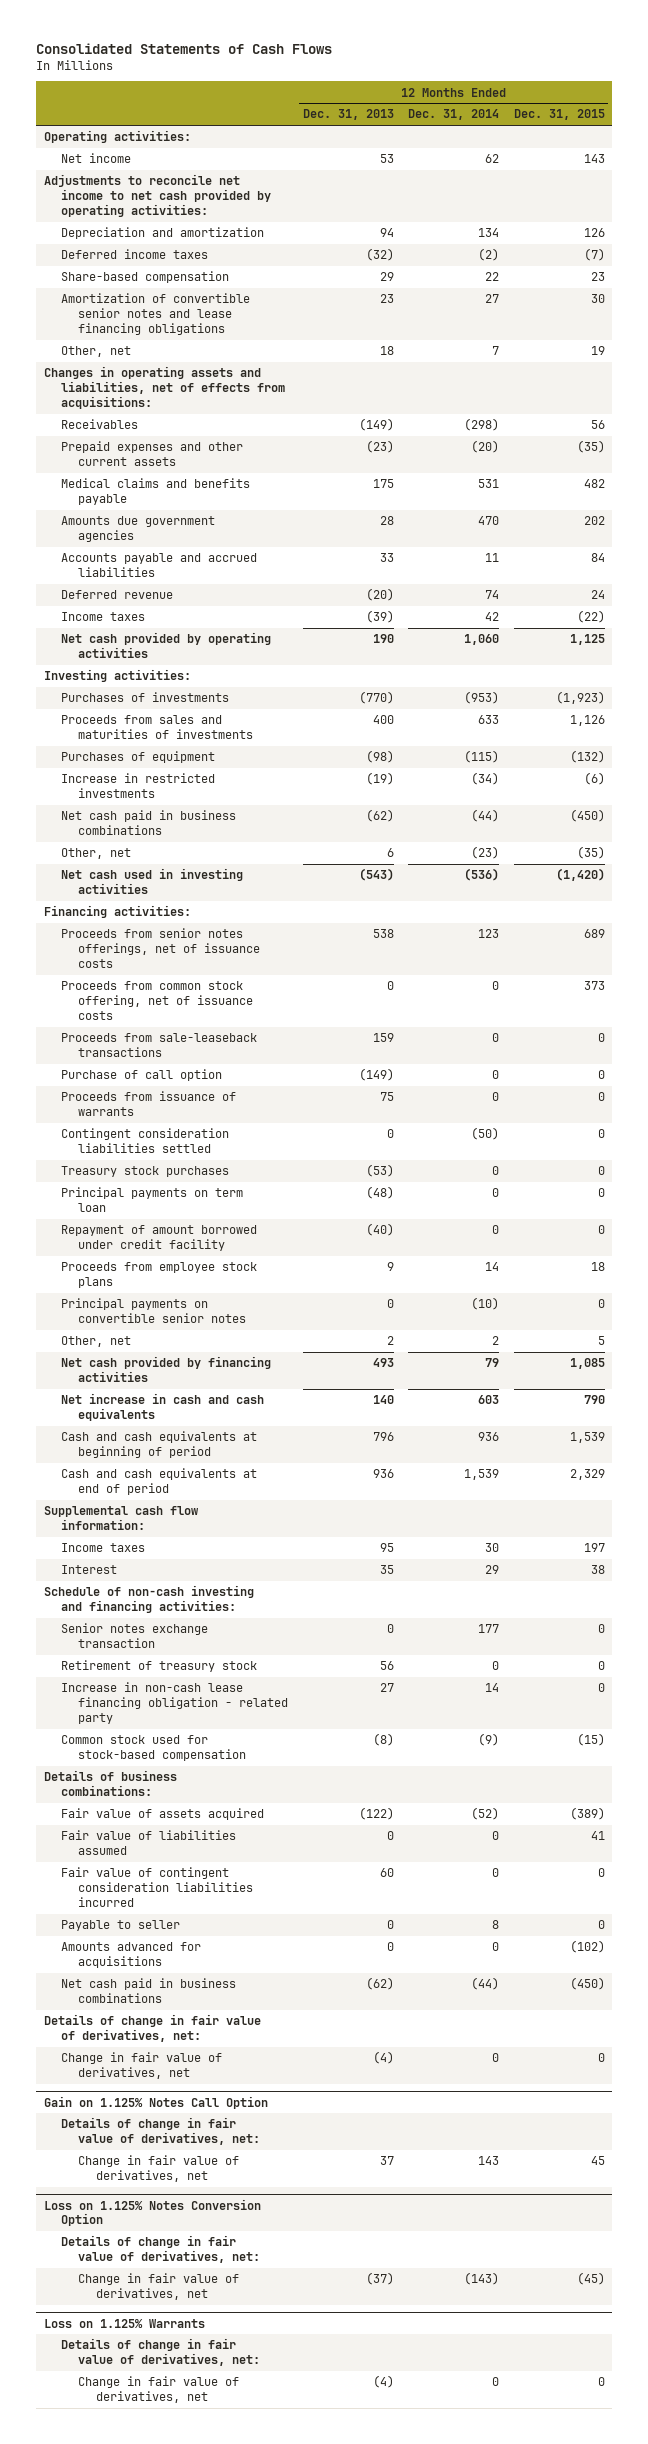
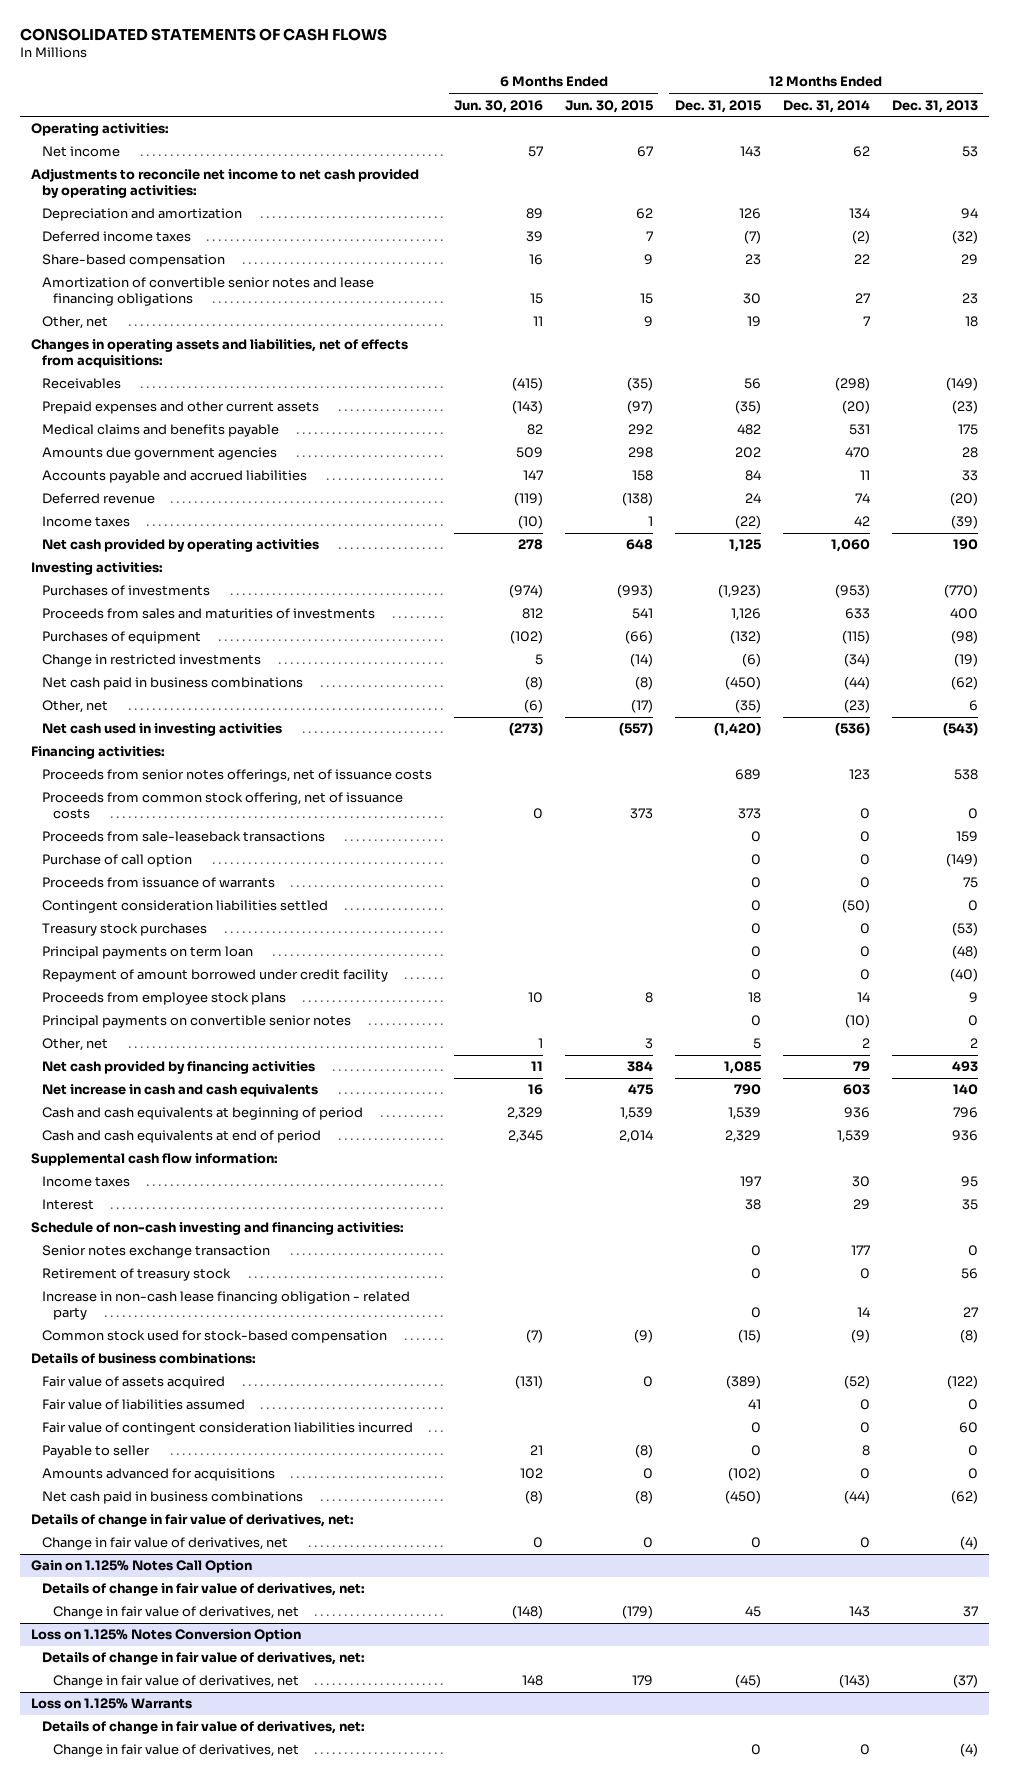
- Consolidated Statements of Cash Flows
+ CONSOLIDATED STATEMENTS OF CASH FLOWS
- | 12 Months Ended Dec. 31, 2013 | 12 Months Ended Dec. 31, 2014 | 12 Months Ended Dec. 31, 2015
+ | 6 Months Ended Jun. 30, 2016 | 6 Months Ended Jun. 30, 2015 | 12 Months Ended Dec. 31, 2015 | 12 Months Ended Dec. 31, 2014 | 12 Months Ended Dec. 31, 2013
- Increase in restricted investments | (19) | (34) | (6)
+ Change in restricted investments | 5 | (14) | (6) | (34) | (19)

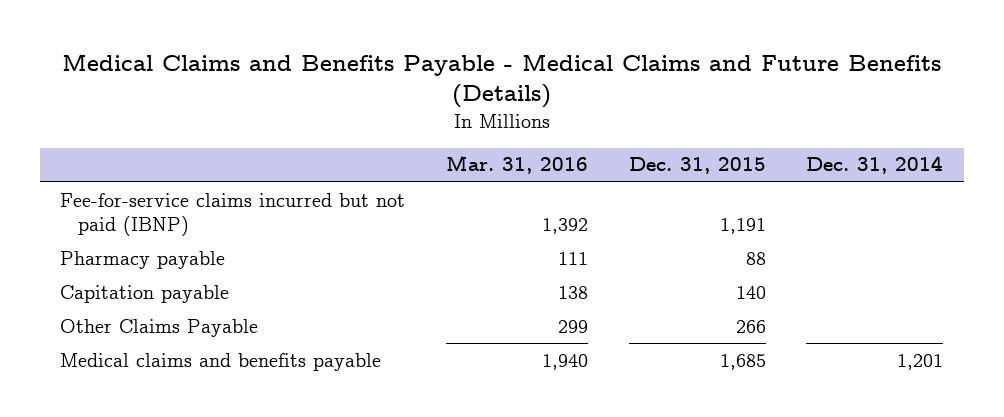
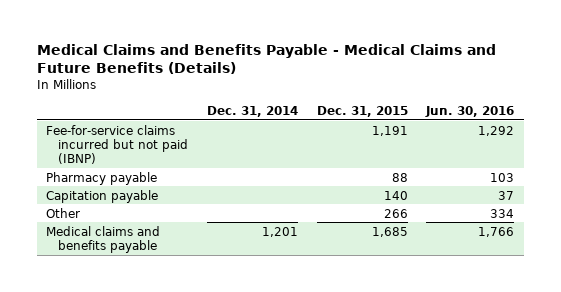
- | Mar. 31, 2016 | Dec. 31, 2015 | Dec. 31, 2014
+ | Dec. 31, 2014 | Dec. 31, 2015 | Jun. 30, 2016
- Other Claims Payable | 299 | 266 |
+ Other | | 266 | 334

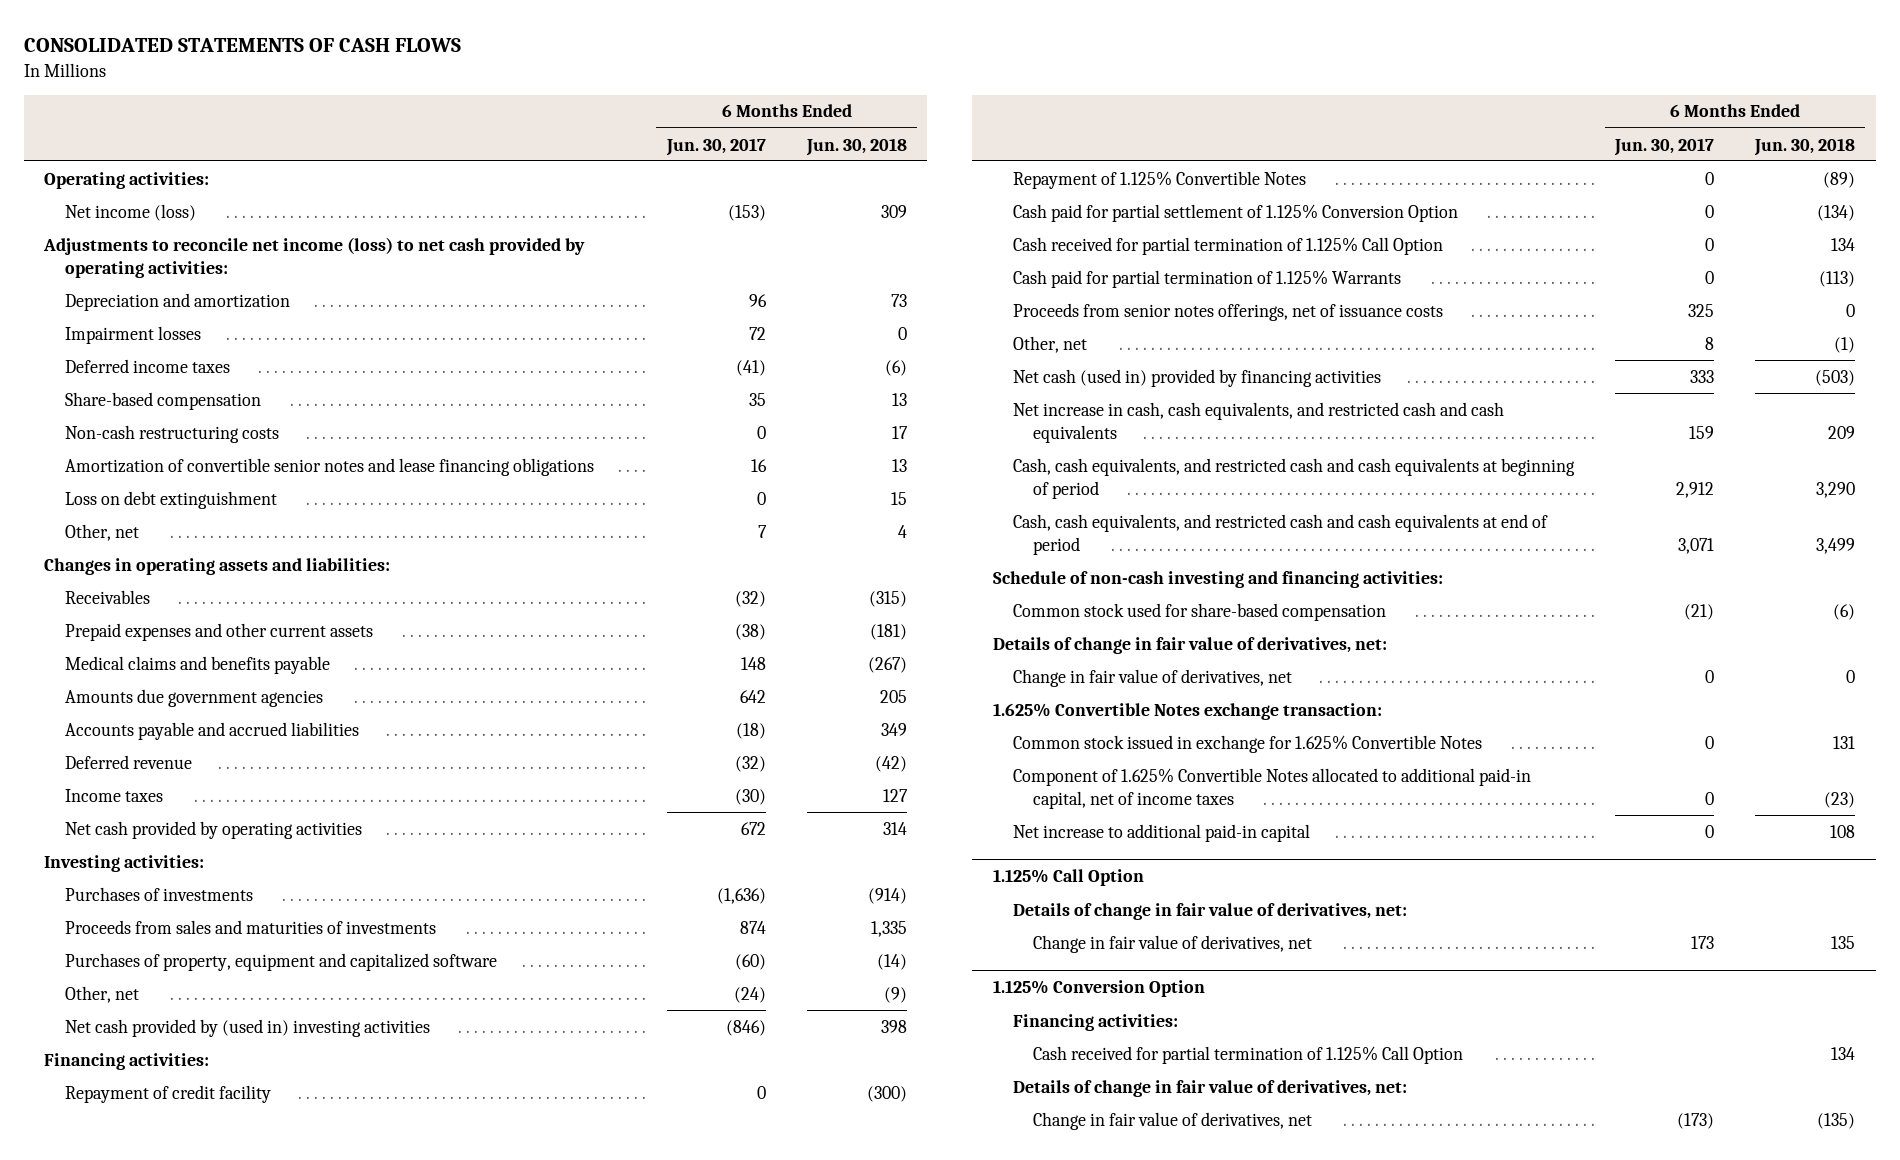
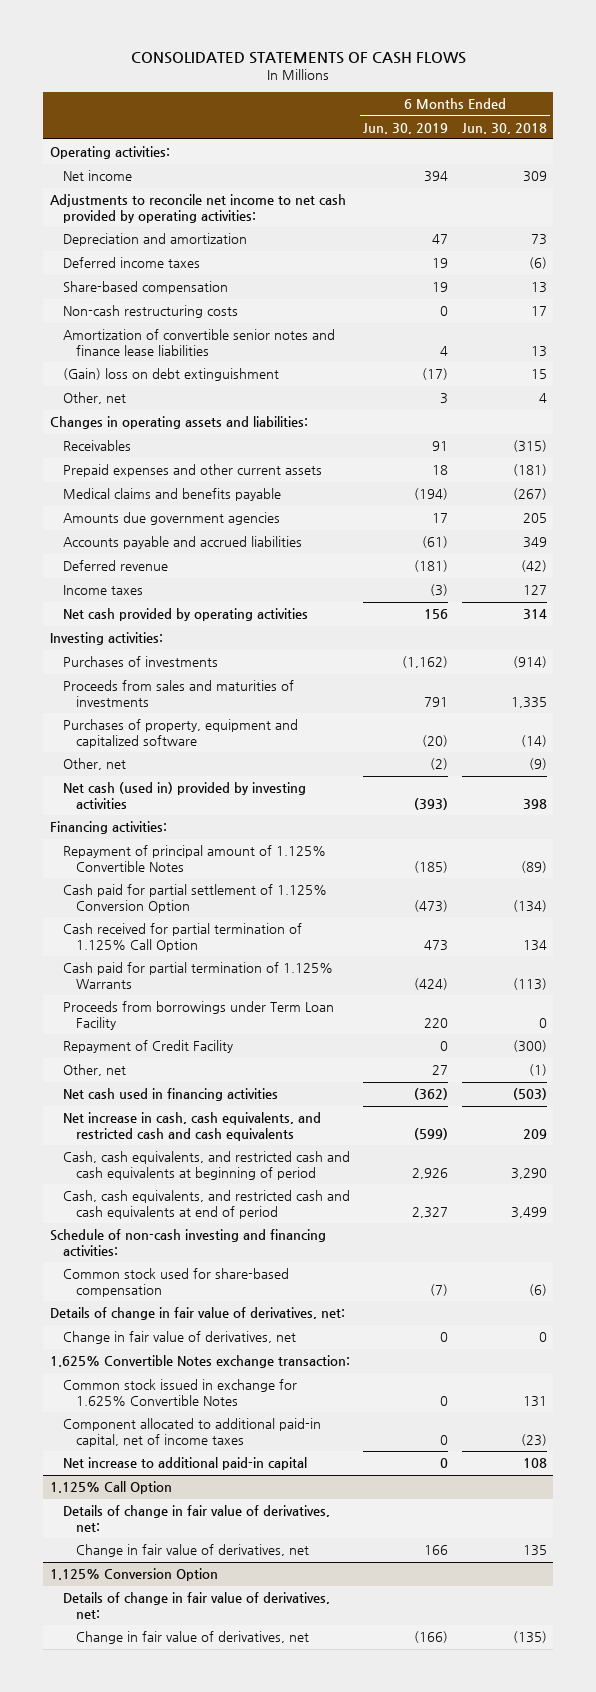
- | 6 Months Ended Jun. 30, 2017 | 6 Months Ended Jun. 30, 2018
+ | 6 Months Ended Jun. 30, 2019 | 6 Months Ended Jun. 30, 2018
- Net income (loss) | (153) | 309
- Adjustments to reconcile net income (loss) to net cash provided by operating activities:
+ Net income | 394 | 309
+ Adjustments to reconcile net income to net cash provided by operating activities:
- Impairment losses | 72 | 0
- Amortization of convertible senior notes and lease financing obligations | 16 | 13
- Loss on debt extinguishment | 0 | 15
+ Amortization of convertible senior notes and finance lease liabilities | 4 | 13
+ (Gain) loss on debt extinguishment | (17) | 15
- Net cash provided by (used in) investing activities | (846) | 398
+ Net cash (used in) provided by investing activities | (393) | 398
- Repayment of credit facility | 0 | (300)
- Repayment of 1.125% Convertible Notes | 0 | (89)
+ Repayment of principal amount of 1.125% Convertible Notes | (185) | (89)
- Proceeds from senior notes offerings, net of issuance costs | 325 | 0
+ Proceeds from borrowings under Term Loan Facility | 220 | 0
+ Repayment of Credit Facility | 0 | (300)
- Net cash (used in) provided by financing activities | 333 | (503)
+ Net cash used in financing activities | (362) | (503)
- Component of 1.625% Convertible Notes allocated to additional paid-in capital, net of income taxes | 0 | (23)
+ Component allocated to additional paid-in capital, net of income taxes | 0 | (23)
@ 1.125% Conversion Option
- Financing activities:
- Cash received for partial termination of 1.125% Call Option | | 134

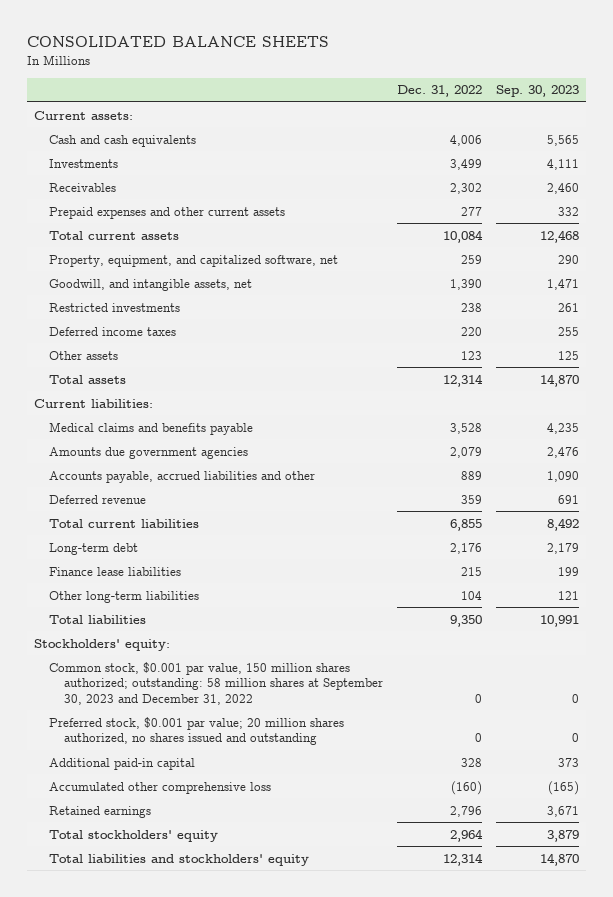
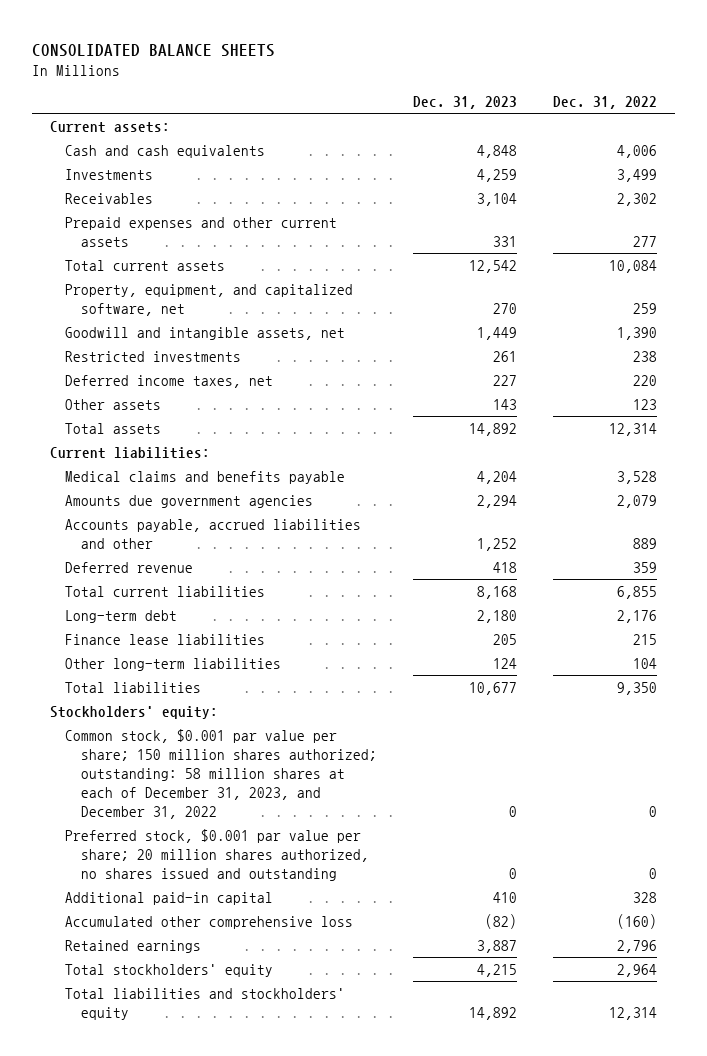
- | Dec. 31, 2022 | Sep. 30, 2023
+ | Dec. 31, 2023 | Dec. 31, 2022
- Goodwill, and intangible assets, net | 1,390 | 1,471
+ Goodwill and intangible assets, net | 1,449 | 1,390
- Deferred income taxes | 220 | 255
+ Deferred income taxes, net | 227 | 220
- Common stock, $0.001 par value, 150 million shares authorized; outstanding: 58 million shares at September 30, 2023 and December 31, 2022 | 0 | 0
- Preferred stock, $0.001 par value; 20 million shares authorized, no shares issued and outstanding | 0 | 0
+ Common stock, $0.001 par value per share; 150 million shares authorized; outstanding: 58 million shares at each of December 31, 2023, and December 31, 2022 | 0 | 0
+ Preferred stock, $0.001 par value per share; 20 million shares authorized, no shares issued and outstanding | 0 | 0

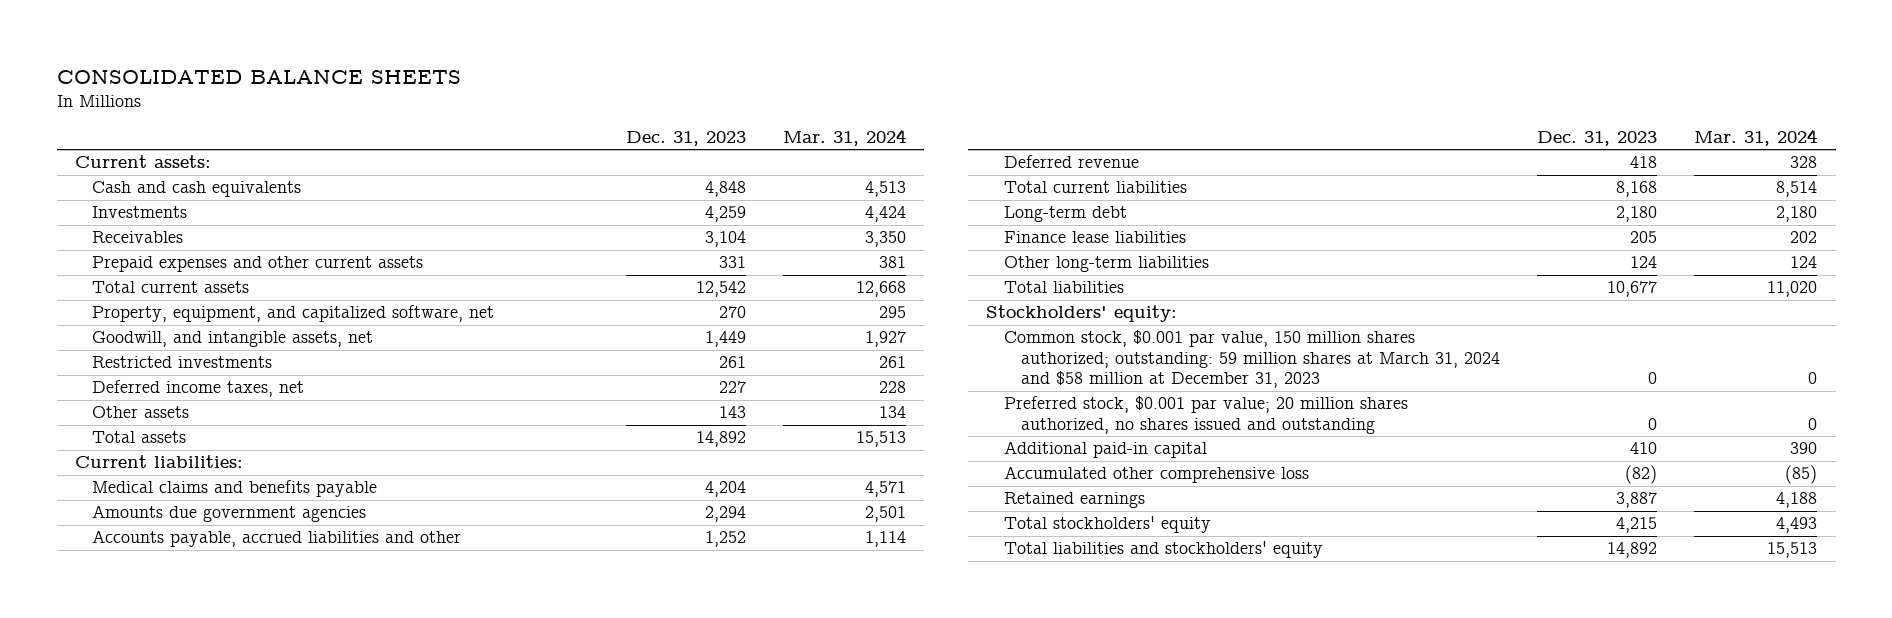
- | Dec. 31, 2023 | Dec. 31, 2022
+ | Dec. 31, 2023 | Mar. 31, 2024
- Goodwill and intangible assets, net | 1,449 | 1,390
+ Goodwill, and intangible assets, net | 1,449 | 1,927
- Common stock, $0.001 par value per share; 150 million shares authorized; outstanding: 58 million shares at each of December 31, 2023, and December 31, 2022 | 0 | 0
- Preferred stock, $0.001 par value per share; 20 million shares authorized, no shares issued and outstanding | 0 | 0
+ Common stock, $0.001 par value, 150 million shares authorized; outstanding: 59 million shares at March 31, 2024 and $58 million at December 31, 2023 | 0 | 0
+ Preferred stock, $0.001 par value; 20 million shares authorized, no shares issued and outstanding | 0 | 0

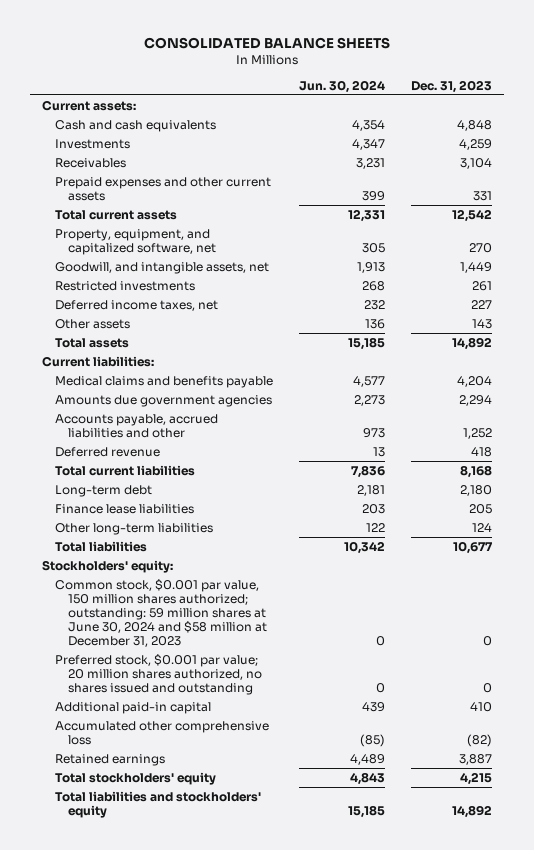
- | Dec. 31, 2023 | Mar. 31, 2024
+ | Jun. 30, 2024 | Dec. 31, 2023
- Common stock, $0.001 par value, 150 million shares authorized; outstanding: 59 million shares at March 31, 2024 and $58 million at December 31, 2023 | 0 | 0
+ Common stock, $0.001 par value, 150 million shares authorized; outstanding: 59 million shares at June 30, 2024 and $58 million at December 31, 2023 | 0 | 0

